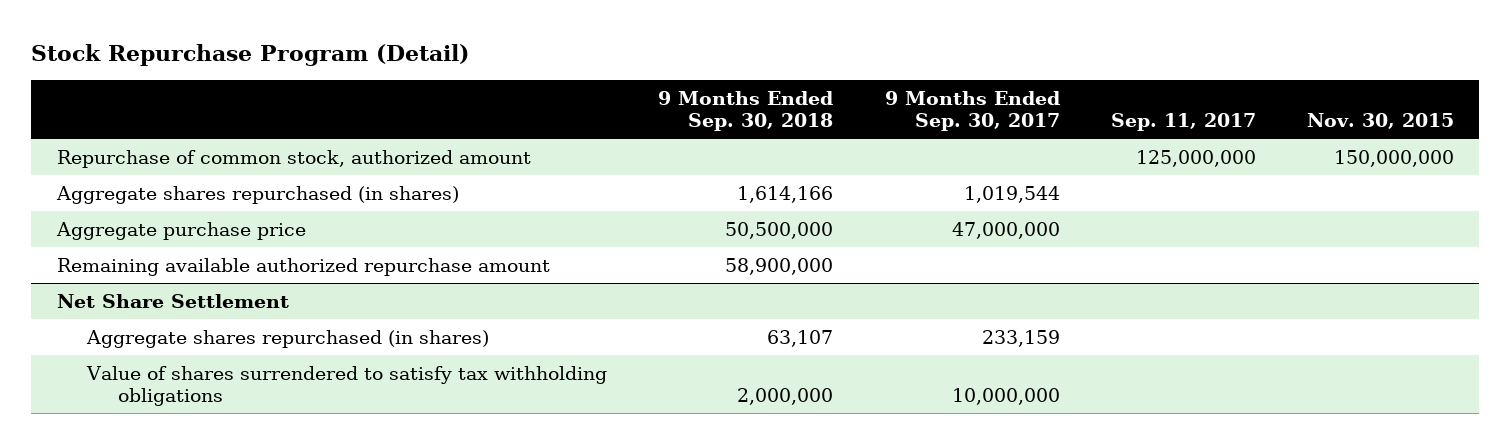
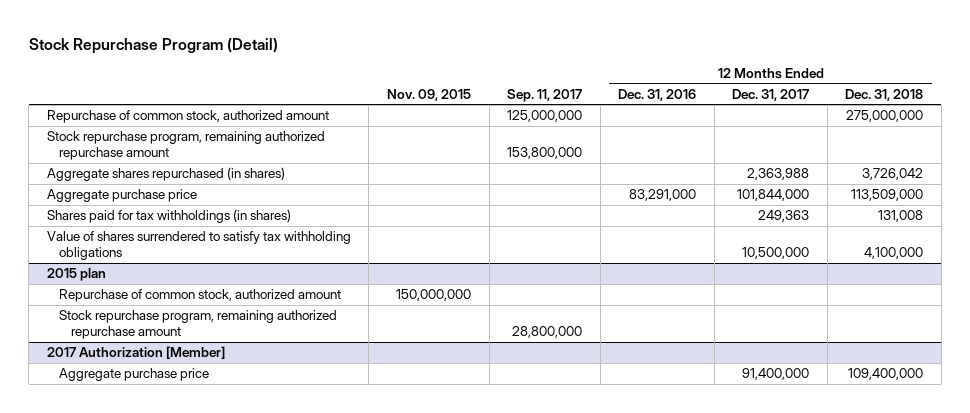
- | 9 Months Ended Sep. 30, 2018 | 9 Months Ended Sep. 30, 2017 | Sep. 11, 2017 | Nov. 30, 2015
+ | Nov. 09, 2015 | Sep. 11, 2017 | 12 Months Ended Dec. 31, 2016 | 12 Months Ended Dec. 31, 2017 | 12 Months Ended Dec. 31, 2018
+ Stock repurchase program, remaining authorized repurchase amount | | 153,800,000 | | |
- Remaining available authorized repurchase amount | 58,900,000 | | |
- Net Share Settlement
- Aggregate shares repurchased (in shares) | 63,107 | 233,159 | |
- Value of shares surrendered to satisfy tax withholding obligations | 2,000,000 | 10,000,000 | |
+ Shares paid for tax withholdings (in shares) | | | | 249,363 | 131,008
+ Value of shares surrendered to satisfy tax withholding obligations | | | | 10,500,000 | 4,100,000
+ 2015 plan
+ Repurchase of common stock, authorized amount | 150,000,000 | | | |
+ Stock repurchase program, remaining authorized repurchase amount | | 28,800,000 | | |
+ 2017 Authorization [Member]
+ Aggregate purchase price | | | | 91,400,000 | 109,400,000

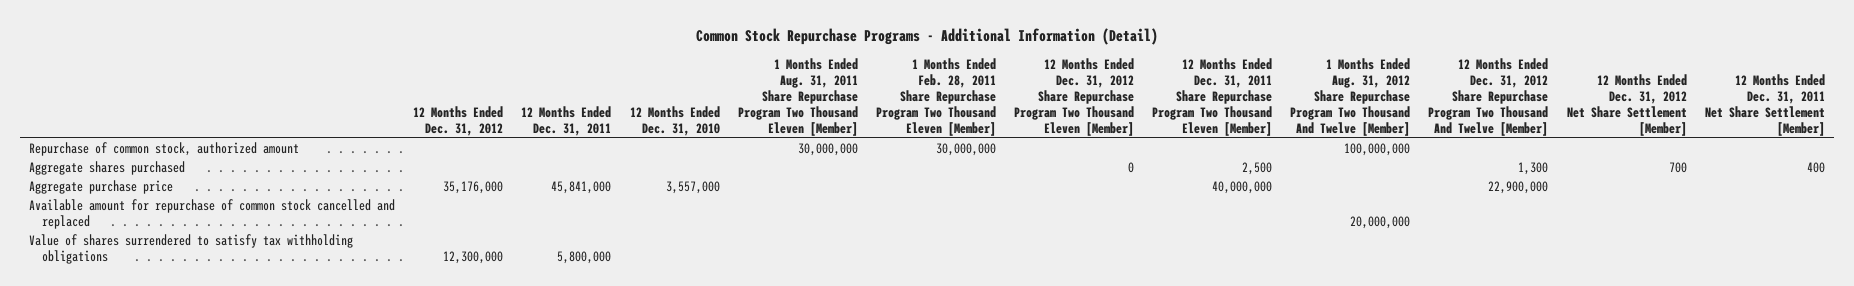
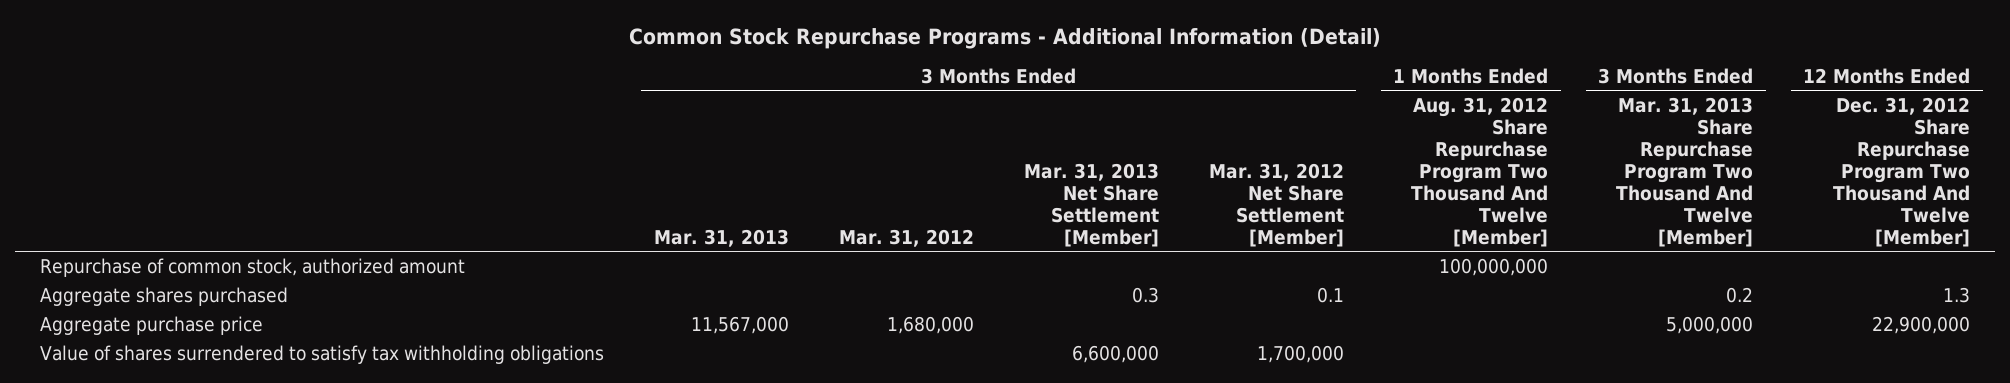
- | 12 Months Ended Dec. 31, 2012 | 12 Months Ended Dec. 31, 2011 | 12 Months Ended Dec. 31, 2010 | 1 Months Ended Aug. 31, 2011 Share Repurchase Program Two Thousand Eleven [Member] | 1 Months Ended Feb. 28, 2011 Share Repurchase Program Two Thousand Eleven [Member] | 12 Months Ended Dec. 31, 2012 Share Repurchase Program Two Thousand Eleven [Member] | 12 Months Ended Dec. 31, 2011 Share Repurchase Program Two Thousand Eleven [Member] | 1 Months Ended Aug. 31, 2012 Share Repurchase Program Two Thousand And Twelve [Member] | 12 Months Ended Dec. 31, 2012 Share Repurchase Program Two Thousand And Twelve [Member] | 12 Months Ended Dec. 31, 2012 Net Share Settlement [Member] | 12 Months Ended Dec. 31, 2011 Net Share Settlement [Member]
+ | 3 Months Ended Mar. 31, 2013 | 3 Months Ended Mar. 31, 2012 | 3 Months Ended Mar. 31, 2013 Net Share Settlement [Member] | 3 Months Ended Mar. 31, 2012 Net Share Settlement [Member] | 1 Months Ended Aug. 31, 2012 Share Repurchase Program Two Thousand And Twelve [Member] | 3 Months Ended Mar. 31, 2013 Share Repurchase Program Two Thousand And Twelve [Member] | 12 Months Ended Dec. 31, 2012 Share Repurchase Program Two Thousand And Twelve [Member]
- Aggregate shares purchased | | | | | | 0 | 2,500 | | 1,300 | 700 | 400
+ Aggregate shares purchased | | | 0.3 | 0.1 | | 0.2 | 1.3
- Available amount for repurchase of common stock cancelled and replaced | | | | | | | | 20,000,000 | | |

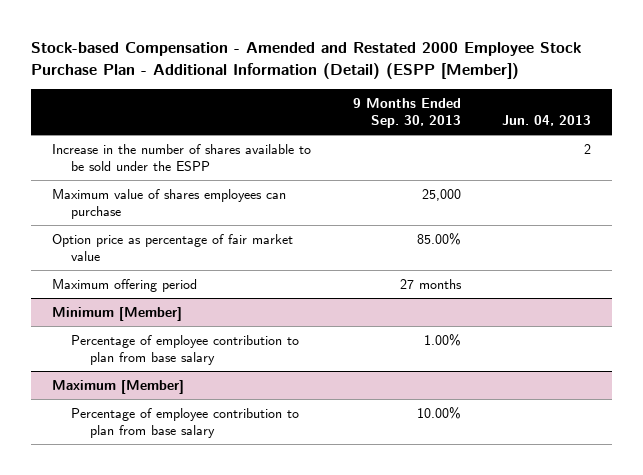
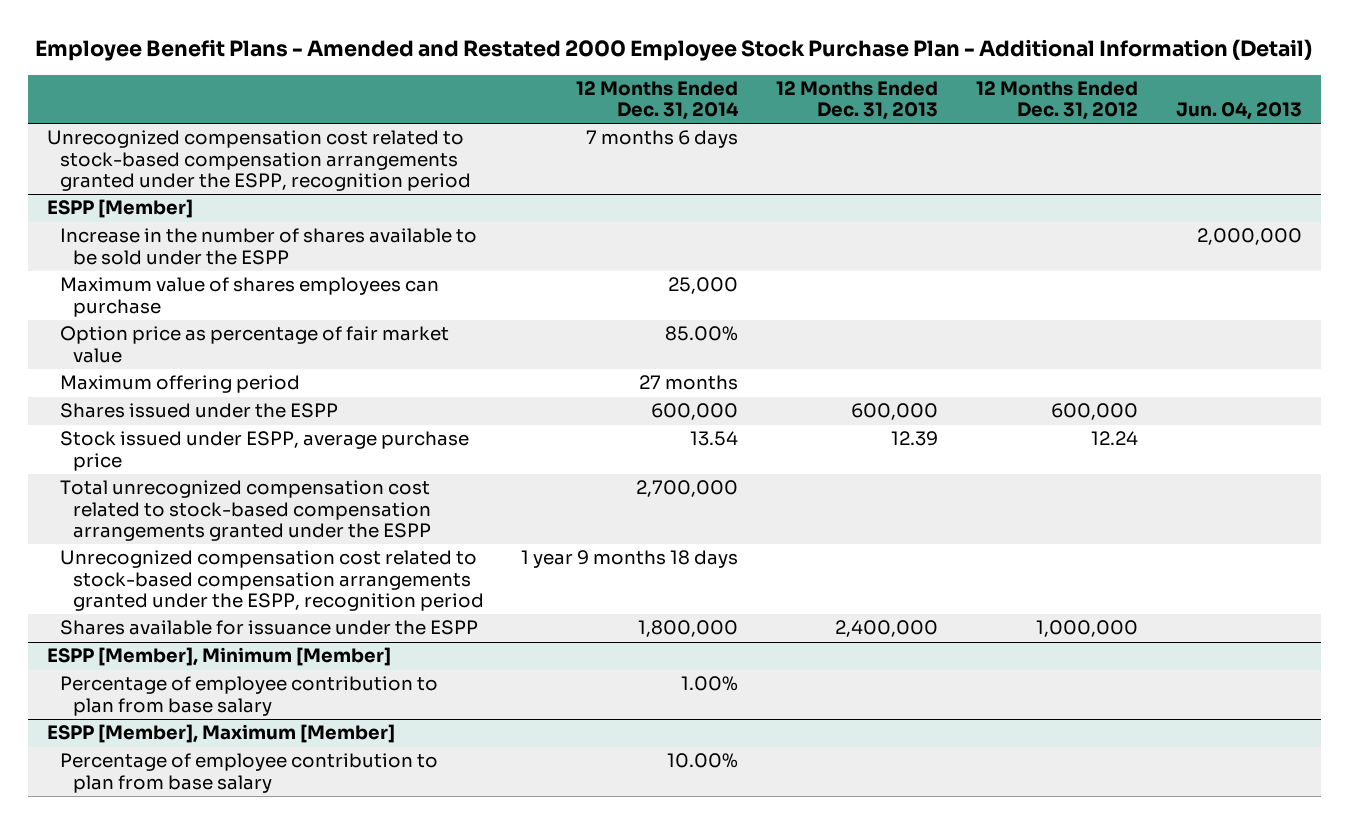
- Stock-based Compensation - Amended and Restated 2000 Employee Stock Purchase Plan - Additional Information (Detail) (ESPP [Member])
+ Employee Benefit Plans - Amended and Restated 2000 Employee Stock Purchase Plan - Additional Information (Detail)
- | 9 Months Ended Sep. 30, 2013 | Jun. 04, 2013
+ | 12 Months Ended Dec. 31, 2014 | 12 Months Ended Dec. 31, 2013 | 12 Months Ended Dec. 31, 2012 | Jun. 04, 2013
- Increase in the number of shares available to be sold under the ESPP | | 2
- Maximum value of shares employees can purchase | 25,000 |
- Option price as percentage of fair market value | 85.00% |
- Maximum offering period | 27 months |
- Minimum [Member]
+ Unrecognized compensation cost related to stock-based compensation arrangements granted under the ESPP, recognition period | 7 months 6 days | | |
+ ESPP [Member]
+ Increase in the number of shares available to be sold under the ESPP | | | | 2,000,000
+ Maximum value of shares employees can purchase | 25,000 | | |
+ Option price as percentage of fair market value | 85.00% | | |
+ Maximum offering period | 27 months | | |
+ Shares issued under the ESPP | 600,000 | 600,000 | 600,000 |
+ Stock issued under ESPP, average purchase price | 13.54 | 12.39 | 12.24 |
+ Total unrecognized compensation cost related to stock-based compensation arrangements granted under the ESPP | 2,700,000 | | |
+ Unrecognized compensation cost related to stock-based compensation arrangements granted under the ESPP, recognition period | 1 year 9 months 18 days | | |
+ Shares available for issuance under the ESPP | 1,800,000 | 2,400,000 | 1,000,000 |
+ ESPP [Member], Minimum [Member]
- Maximum [Member]
+ ESPP [Member], Maximum [Member]

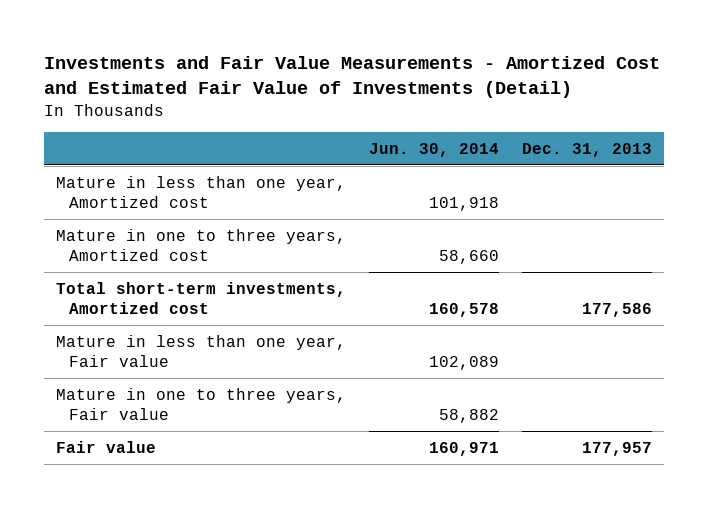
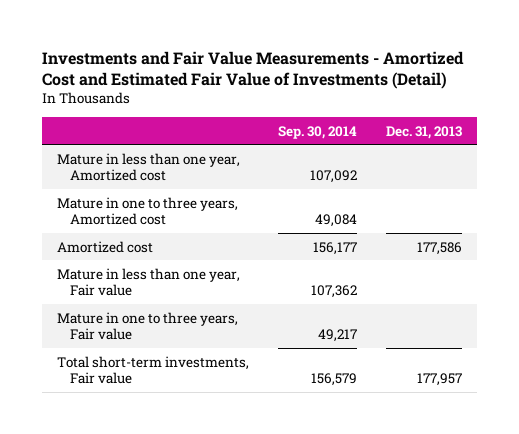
- | Jun. 30, 2014 | Dec. 31, 2013
+ | Sep. 30, 2014 | Dec. 31, 2013
- Total short-term investments, Amortized cost | 160,578 | 177,586
+ Amortized cost | 156,177 | 177,586
- Fair value | 160,971 | 177,957
+ Total short-term investments, Fair value | 156,579 | 177,957

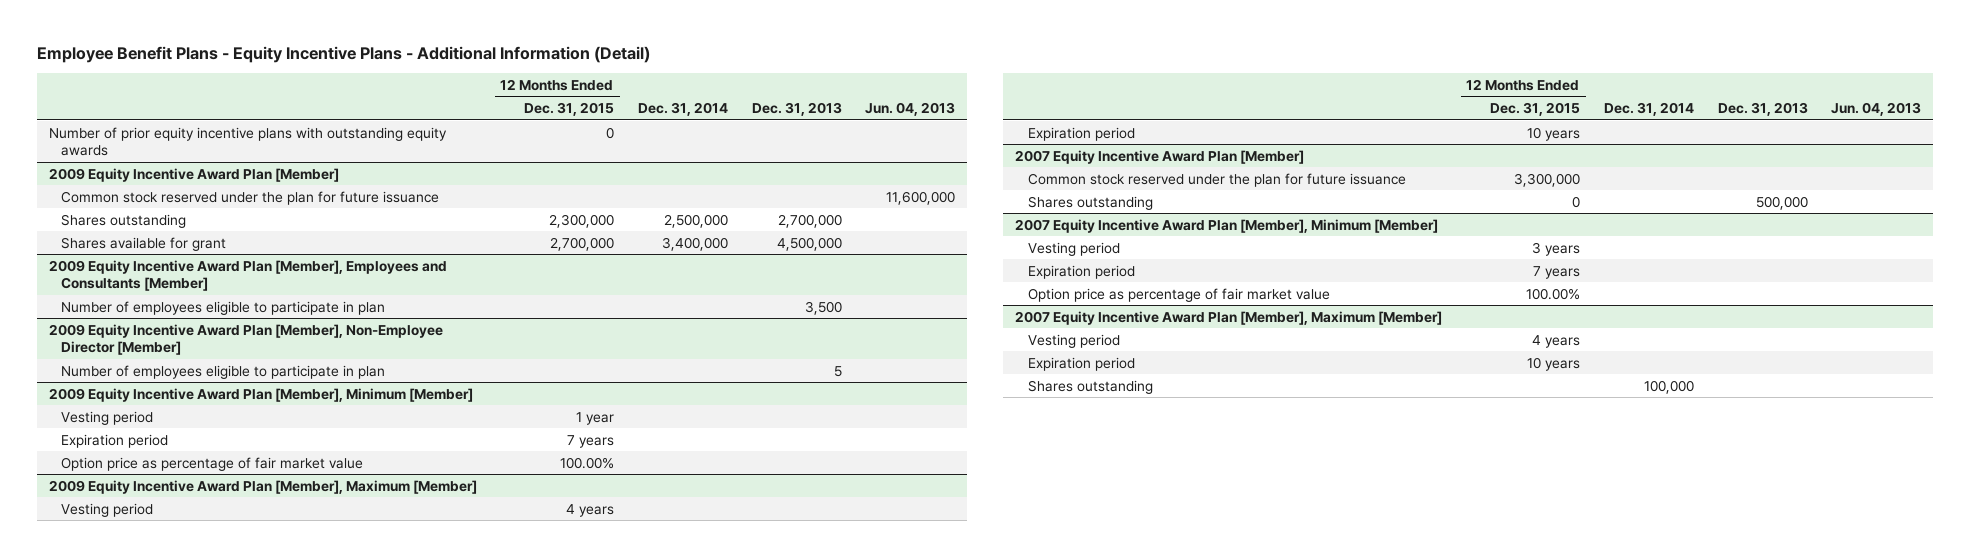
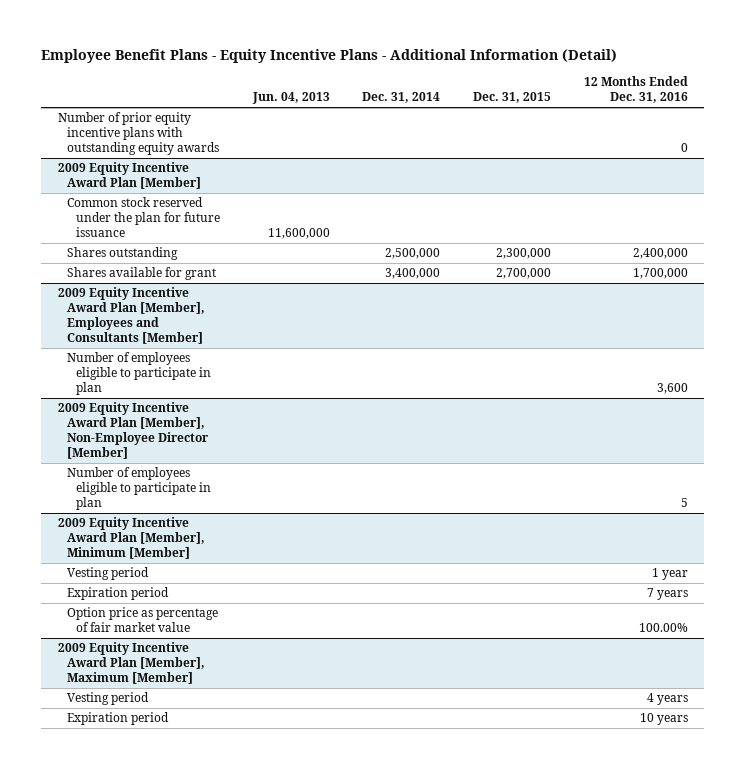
- | 12 Months Ended Dec. 31, 2015 | Dec. 31, 2014 | Dec. 31, 2013 | Jun. 04, 2013
+ | Jun. 04, 2013 | Dec. 31, 2014 | Dec. 31, 2015 | 12 Months Ended Dec. 31, 2016
- 2007 Equity Incentive Award Plan [Member]
- Common stock reserved under the plan for future issuance | 3,300,000 | | |
- Shares outstanding | 0 | | 500,000 |
- 2007 Equity Incentive Award Plan [Member], Minimum [Member]
- Vesting period | 3 years | | |
- Expiration period | 7 years | | |
- Option price as percentage of fair market value | 100.00% | | |
- 2007 Equity Incentive Award Plan [Member], Maximum [Member]
- Vesting period | 4 years | | |
- Expiration period | 10 years | | |
- Shares outstanding | | 100,000 | |

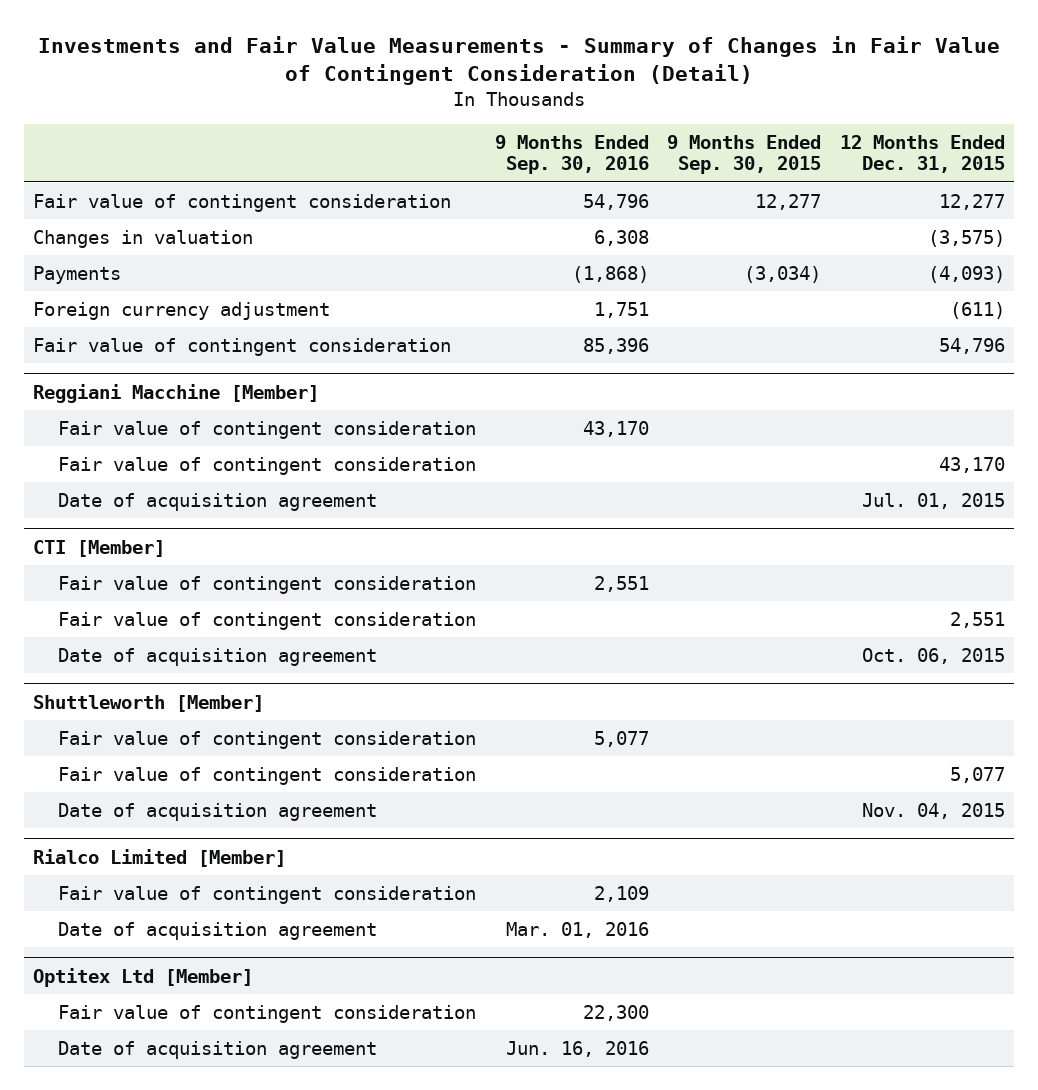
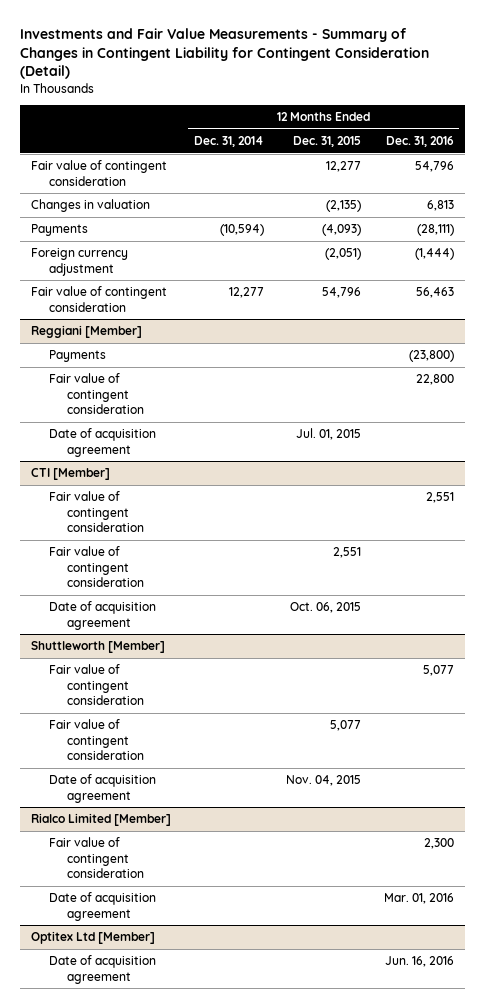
- Investments and Fair Value Measurements - Summary of Changes in Fair Value of Contingent Consideration (Detail)
+ Investments and Fair Value Measurements - Summary of Changes in Contingent Liability for Contingent Consideration (Detail)
- | 9 Months Ended Sep. 30, 2016 | 9 Months Ended Sep. 30, 2015 | 12 Months Ended Dec. 31, 2015
+ | 12 Months Ended Dec. 31, 2014 | 12 Months Ended Dec. 31, 2015 | 12 Months Ended Dec. 31, 2016
- Changes in valuation | 6,308 | | (3,575)
+ Changes in valuation | | (2,135) | 6,813
- Foreign currency adjustment | 1,751 | | (611)
+ Foreign currency adjustment | | (2,051) | (1,444)
- Reggiani Macchine [Member]
+ Reggiani [Member]
+ Payments | | | (23,800)
- Fair value of contingent consideration | | | 43,170
@ Optitex Ltd [Member]
- Fair value of contingent consideration | 22,300 | |

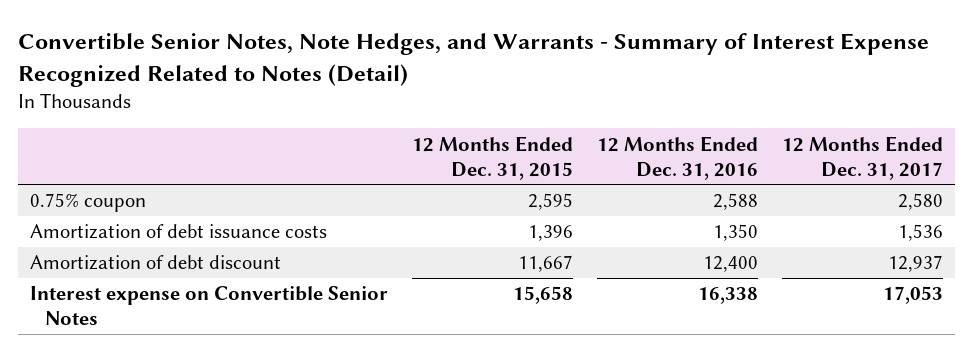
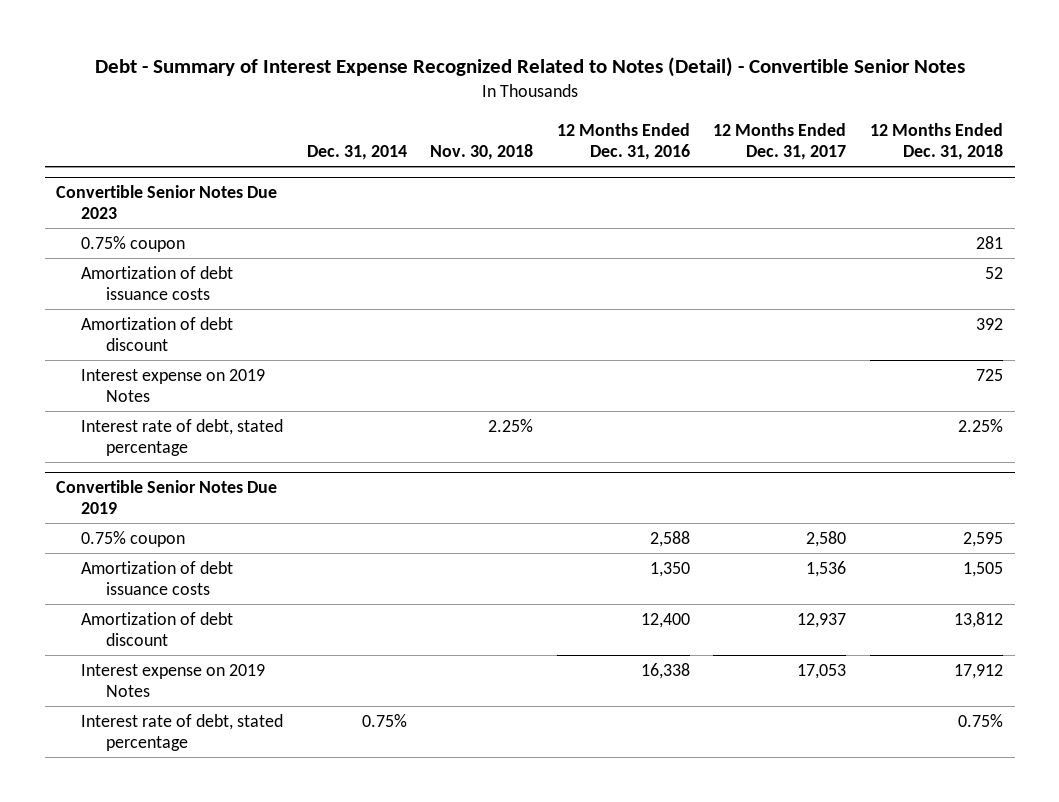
- Convertible Senior Notes, Note Hedges, and Warrants - Summary of Interest Expense Recognized Related to Notes (Detail)
+ Debt - Summary of Interest Expense Recognized Related to Notes (Detail) - Convertible Senior Notes
- | 12 Months Ended Dec. 31, 2015 | 12 Months Ended Dec. 31, 2016 | 12 Months Ended Dec. 31, 2017
+ | Dec. 31, 2014 | Nov. 30, 2018 | 12 Months Ended Dec. 31, 2016 | 12 Months Ended Dec. 31, 2017 | 12 Months Ended Dec. 31, 2018
+ Convertible Senior Notes Due 2023
+ 0.75% coupon | | | | | 281
+ Amortization of debt issuance costs | | | | | 52
+ Amortization of debt discount | | | | | 392
+ Interest expense on 2019 Notes | | | | | 725
+ Interest rate of debt, stated percentage | | 2.25% | | | 2.25%
+ Convertible Senior Notes Due 2019
- Interest expense on Convertible Senior Notes | 15,658 | 16,338 | 17,053
+ Interest expense on 2019 Notes | | | 16,338 | 17,053 | 17,912
+ Interest rate of debt, stated percentage | 0.75% | | | | 0.75%

